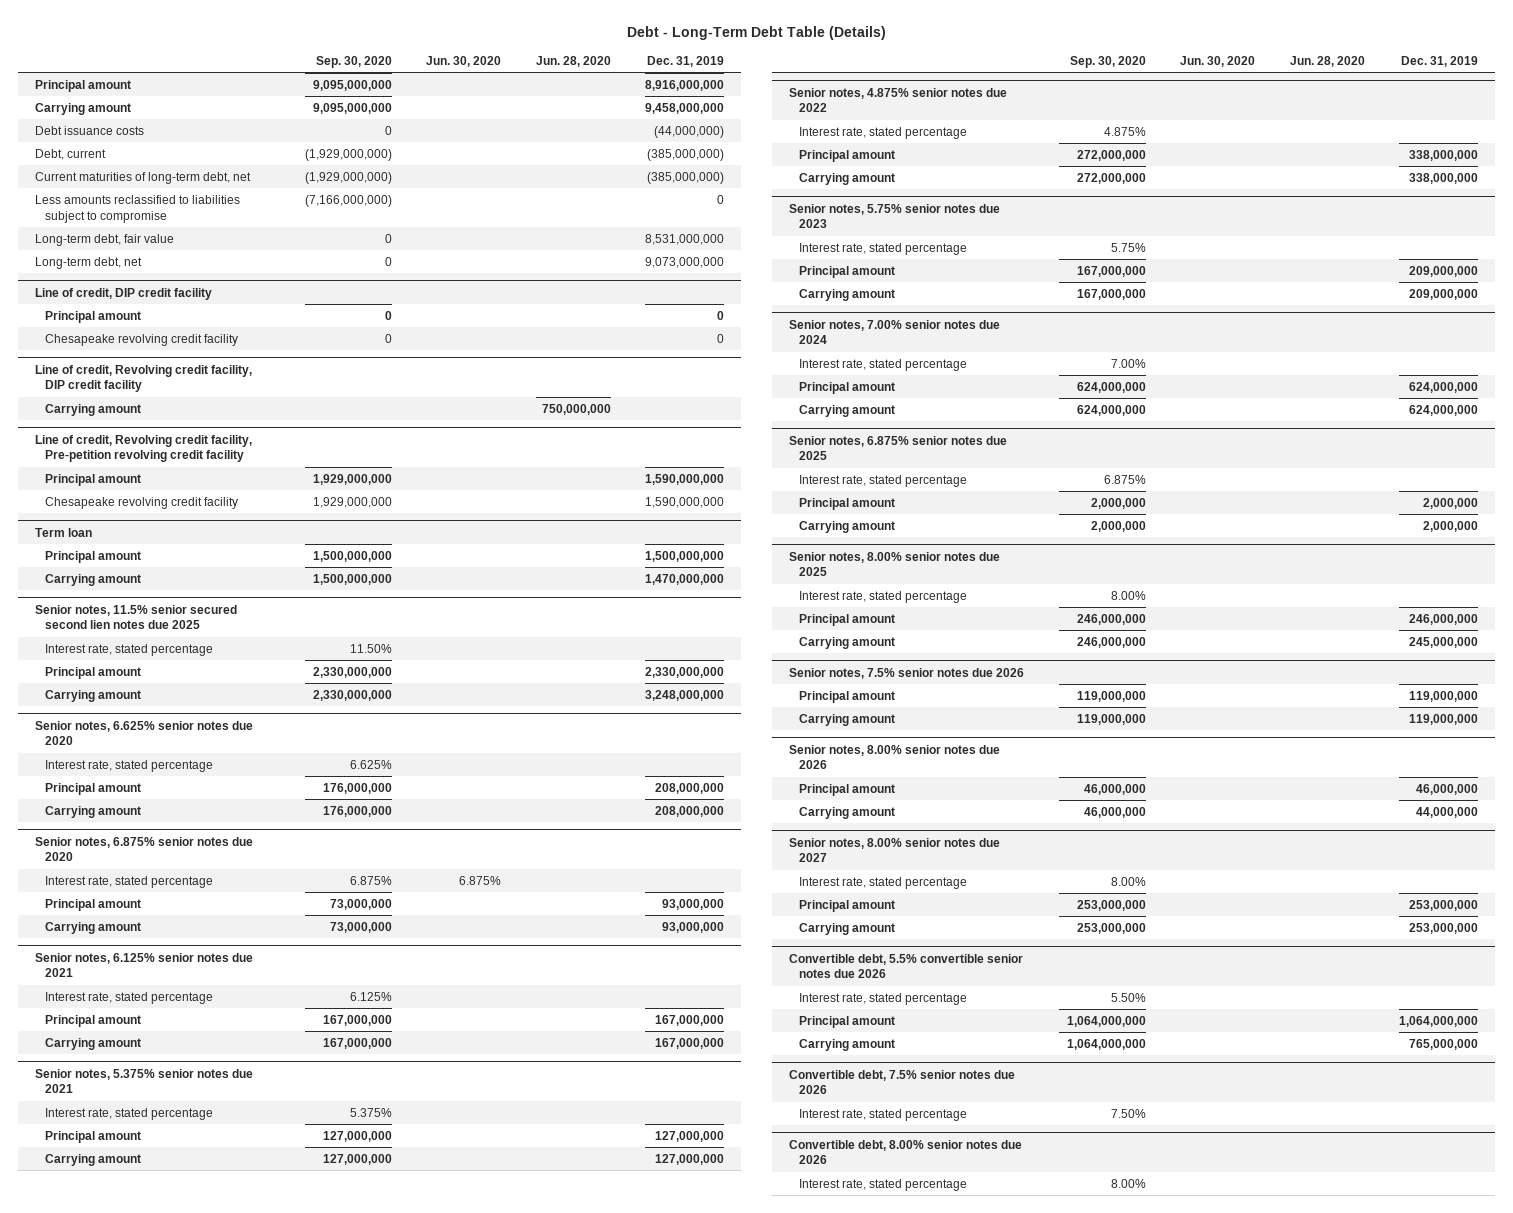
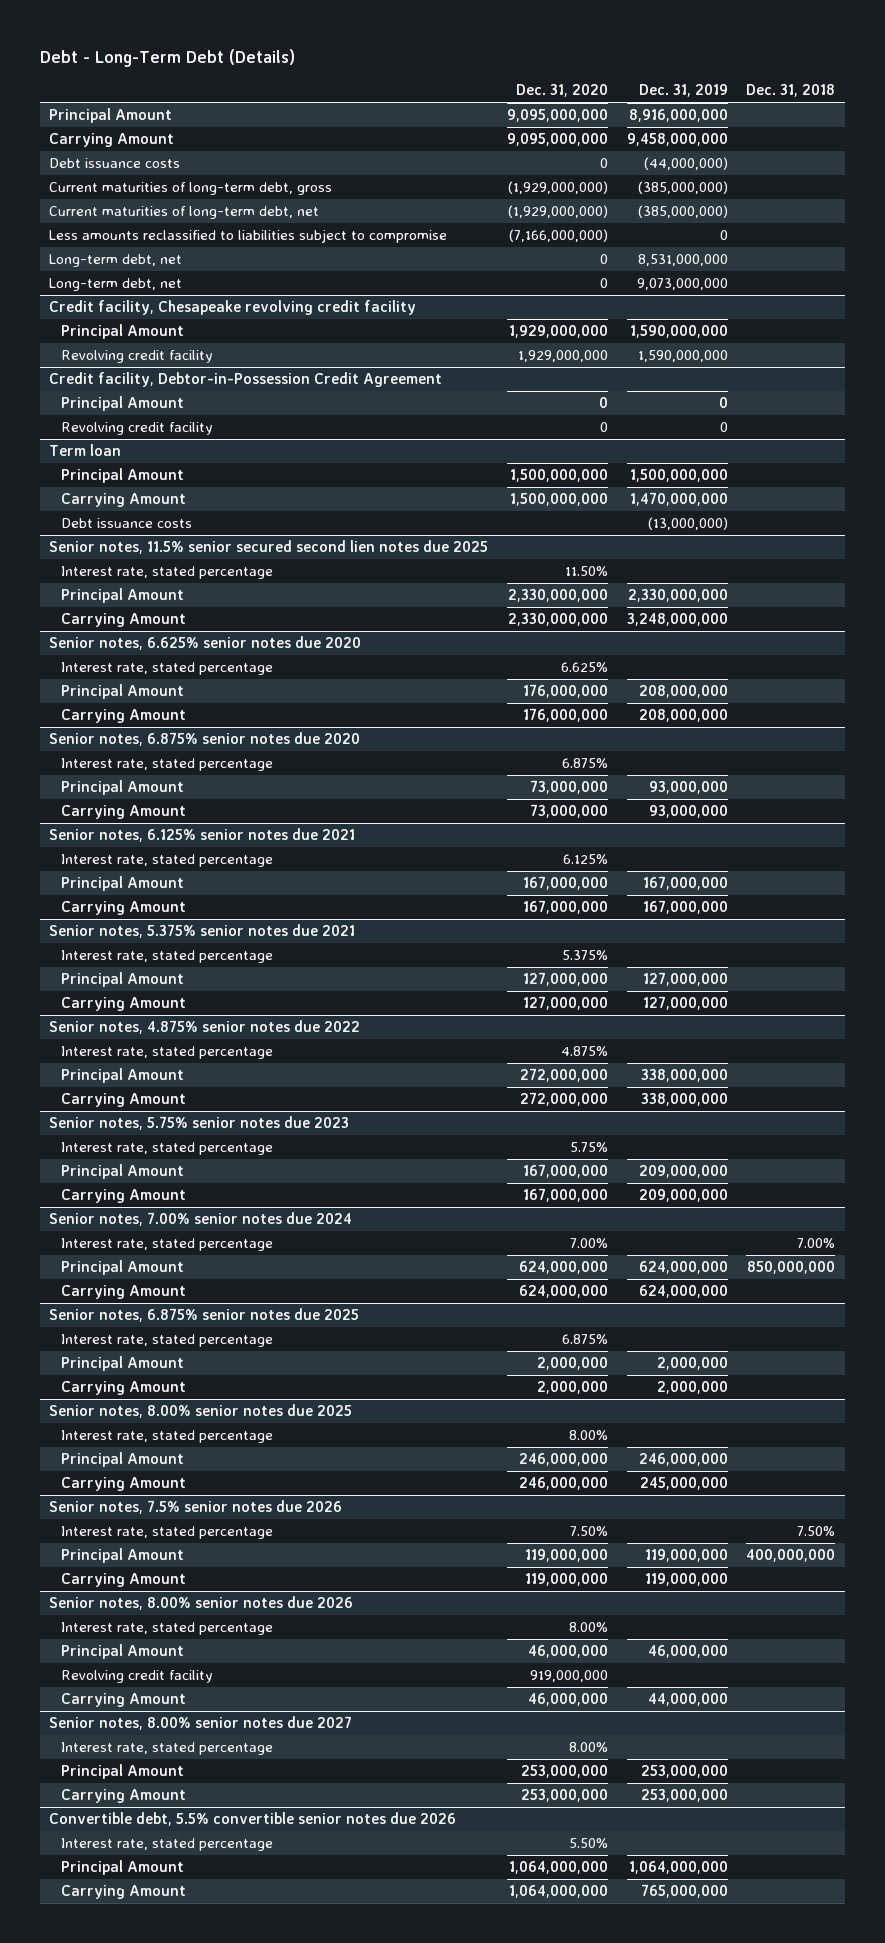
- Debt - Long-Term Debt Table (Details)
+ Debt - Long-Term Debt (Details)
- | Sep. 30, 2020 | Jun. 30, 2020 | Jun. 28, 2020 | Dec. 31, 2019
+ | Dec. 31, 2020 | Dec. 31, 2019 | Dec. 31, 2018
- Principal amount | 9,095,000,000 | | | 8,916,000,000
- Carrying amount | 9,095,000,000 | | | 9,458,000,000
+ Principal Amount | 9,095,000,000 | 8,916,000,000 |
+ Carrying Amount | 9,095,000,000 | 9,458,000,000 |
- Debt, current | (1,929,000,000) | | | (385,000,000)
+ Current maturities of long-term debt, gross | (1,929,000,000) | (385,000,000) |
- Long-term debt, fair value | 0 | | | 8,531,000,000
+ Long-term debt, net | 0 | 8,531,000,000 |
- Line of credit, DIP credit facility
- Principal amount | 0 | | | 0
- Chesapeake revolving credit facility | 0 | | | 0
- Line of credit, Revolving credit facility, DIP credit facility
- Carrying amount | | | 750,000,000 |
- Line of credit, Revolving credit facility, Pre-petition revolving credit facility
- Principal amount | 1,929,000,000 | | | 1,590,000,000
- Chesapeake revolving credit facility | 1,929,000,000 | | | 1,590,000,000
+ Credit facility, Chesapeake revolving credit facility
+ Principal Amount | 1,929,000,000 | 1,590,000,000 |
+ Revolving credit facility | 1,929,000,000 | 1,590,000,000 |
+ Credit facility, Debtor-in-Possession Credit Agreement
+ Principal Amount | 0 | 0 |
+ Revolving credit facility | 0 | 0 |
@ Term loan
- Principal amount | 1,500,000,000 | | | 1,500,000,000
- Carrying amount | 1,500,000,000 | | | 1,470,000,000
+ Principal Amount | 1,500,000,000 | 1,500,000,000 |
+ Carrying Amount | 1,500,000,000 | 1,470,000,000 |
+ Debt issuance costs | | (13,000,000) |
@ Senior notes, 11.5% senior secured second lien notes due 2025
- Principal amount | 2,330,000,000 | | | 2,330,000,000
- Carrying amount | 2,330,000,000 | | | 3,248,000,000
+ Principal Amount | 2,330,000,000 | 2,330,000,000 |
+ Carrying Amount | 2,330,000,000 | 3,248,000,000 |
@ Senior notes, 6.625% senior notes due 2020
- Principal amount | 176,000,000 | | | 208,000,000
- Carrying amount | 176,000,000 | | | 208,000,000
+ Principal Amount | 176,000,000 | 208,000,000 |
+ Carrying Amount | 176,000,000 | 208,000,000 |
@ Senior notes, 6.875% senior notes due 2020
- Principal amount | 73,000,000 | | | 93,000,000
- Carrying amount | 73,000,000 | | | 93,000,000
+ Principal Amount | 73,000,000 | 93,000,000 |
+ Carrying Amount | 73,000,000 | 93,000,000 |
@ Senior notes, 6.125% senior notes due 2021
- Principal amount | 167,000,000 | | | 167,000,000
- Carrying amount | 167,000,000 | | | 167,000,000
+ Principal Amount | 167,000,000 | 167,000,000 |
+ Carrying Amount | 167,000,000 | 167,000,000 |
@ Senior notes, 5.375% senior notes due 2021
- Principal amount | 127,000,000 | | | 127,000,000
- Carrying amount | 127,000,000 | | | 127,000,000
+ Principal Amount | 127,000,000 | 127,000,000 |
+ Carrying Amount | 127,000,000 | 127,000,000 |
@ Senior notes, 4.875% senior notes due 2022
- Principal amount | 272,000,000 | | | 338,000,000
- Carrying amount | 272,000,000 | | | 338,000,000
+ Principal Amount | 272,000,000 | 338,000,000 |
+ Carrying Amount | 272,000,000 | 338,000,000 |
@ Senior notes, 5.75% senior notes due 2023
- Principal amount | 167,000,000 | | | 209,000,000
- Carrying amount | 167,000,000 | | | 209,000,000
+ Principal Amount | 167,000,000 | 209,000,000 |
+ Carrying Amount | 167,000,000 | 209,000,000 |
@ Senior notes, 7.00% senior notes due 2024
- Principal amount | 624,000,000 | | | 624,000,000
- Carrying amount | 624,000,000 | | | 624,000,000
+ Principal Amount | 624,000,000 | 624,000,000 | 850,000,000
+ Carrying Amount | 624,000,000 | 624,000,000 |
@ Senior notes, 6.875% senior notes due 2025
- Principal amount | 2,000,000 | | | 2,000,000
- Carrying amount | 2,000,000 | | | 2,000,000
+ Principal Amount | 2,000,000 | 2,000,000 |
+ Carrying Amount | 2,000,000 | 2,000,000 |
@ Senior notes, 8.00% senior notes due 2025
- Principal amount | 246,000,000 | | | 246,000,000
- Carrying amount | 246,000,000 | | | 245,000,000
+ Principal Amount | 246,000,000 | 246,000,000 |
+ Carrying Amount | 246,000,000 | 245,000,000 |
@ Senior notes, 7.5% senior notes due 2026
- Principal amount | 119,000,000 | | | 119,000,000
- Carrying amount | 119,000,000 | | | 119,000,000
+ Interest rate, stated percentage | 7.50% | | 7.50%
+ Principal Amount | 119,000,000 | 119,000,000 | 400,000,000
+ Carrying Amount | 119,000,000 | 119,000,000 |
@ Senior notes, 8.00% senior notes due 2026
- Principal amount | 46,000,000 | | | 46,000,000
- Carrying amount | 46,000,000 | | | 44,000,000
+ Interest rate, stated percentage | 8.00% | |
+ Principal Amount | 46,000,000 | 46,000,000 |
+ Revolving credit facility | 919,000,000 | |
+ Carrying Amount | 46,000,000 | 44,000,000 |
@ Senior notes, 8.00% senior notes due 2027
- Principal amount | 253,000,000 | | | 253,000,000
- Carrying amount | 253,000,000 | | | 253,000,000
+ Principal Amount | 253,000,000 | 253,000,000 |
+ Carrying Amount | 253,000,000 | 253,000,000 |
@ Convertible debt, 5.5% convertible senior notes due 2026
- Principal amount | 1,064,000,000 | | | 1,064,000,000
- Carrying amount | 1,064,000,000 | | | 765,000,000
- Convertible debt, 7.5% senior notes due 2026
- Interest rate, stated percentage | 7.50% | | |
- Convertible debt, 8.00% senior notes due 2026
- Interest rate, stated percentage | 8.00% | | |
@ Convertible debt, 5.5% convertible senior notes due 2026
+ Principal Amount | 1,064,000,000 | 1,064,000,000 |
+ Carrying Amount | 1,064,000,000 | 765,000,000 |

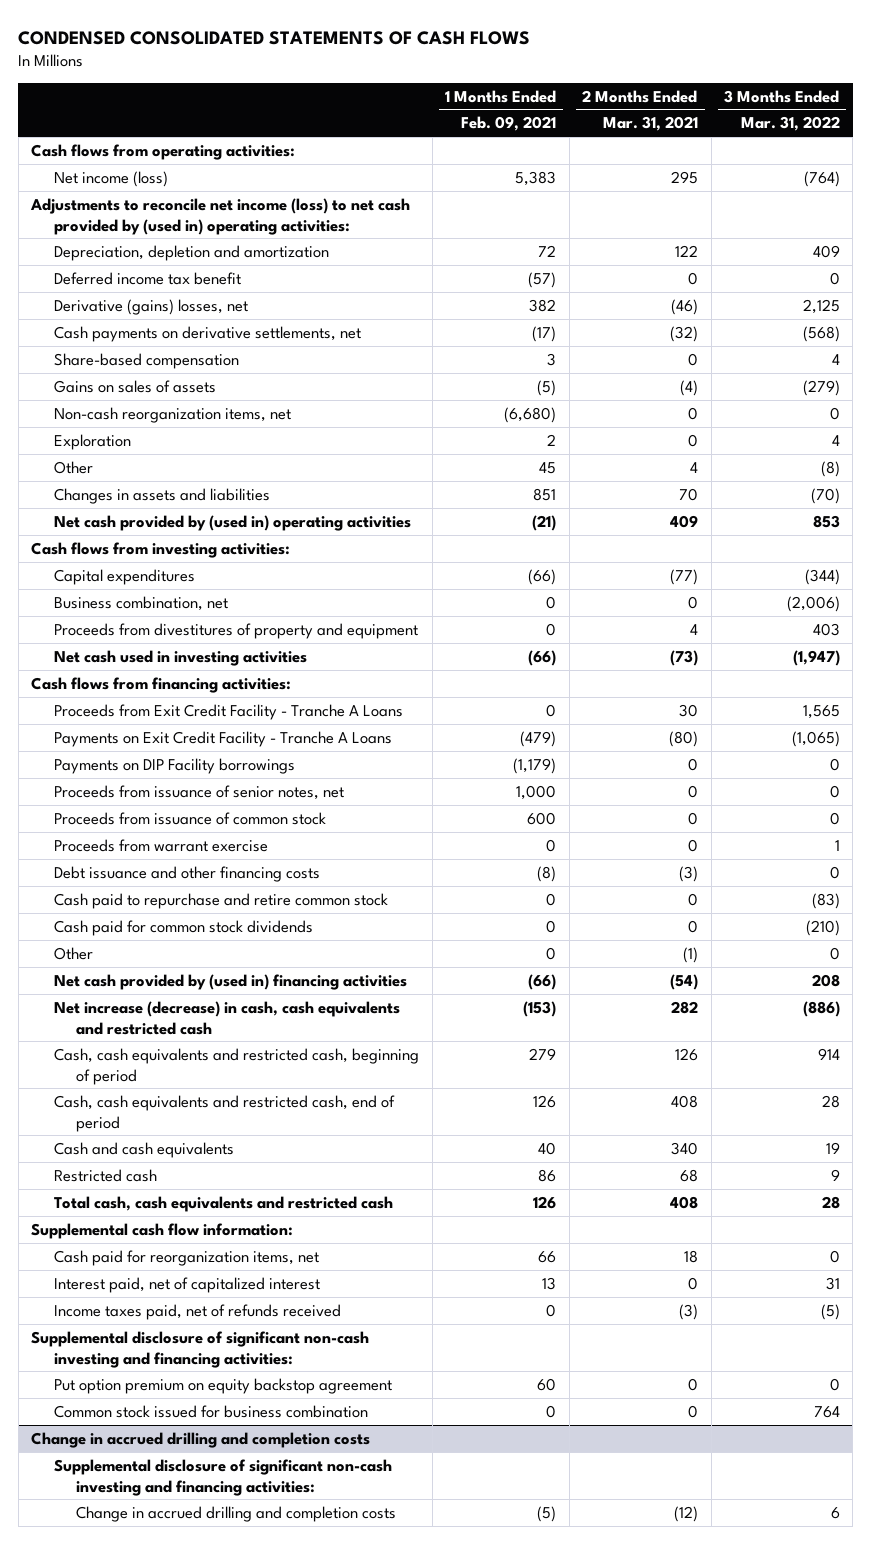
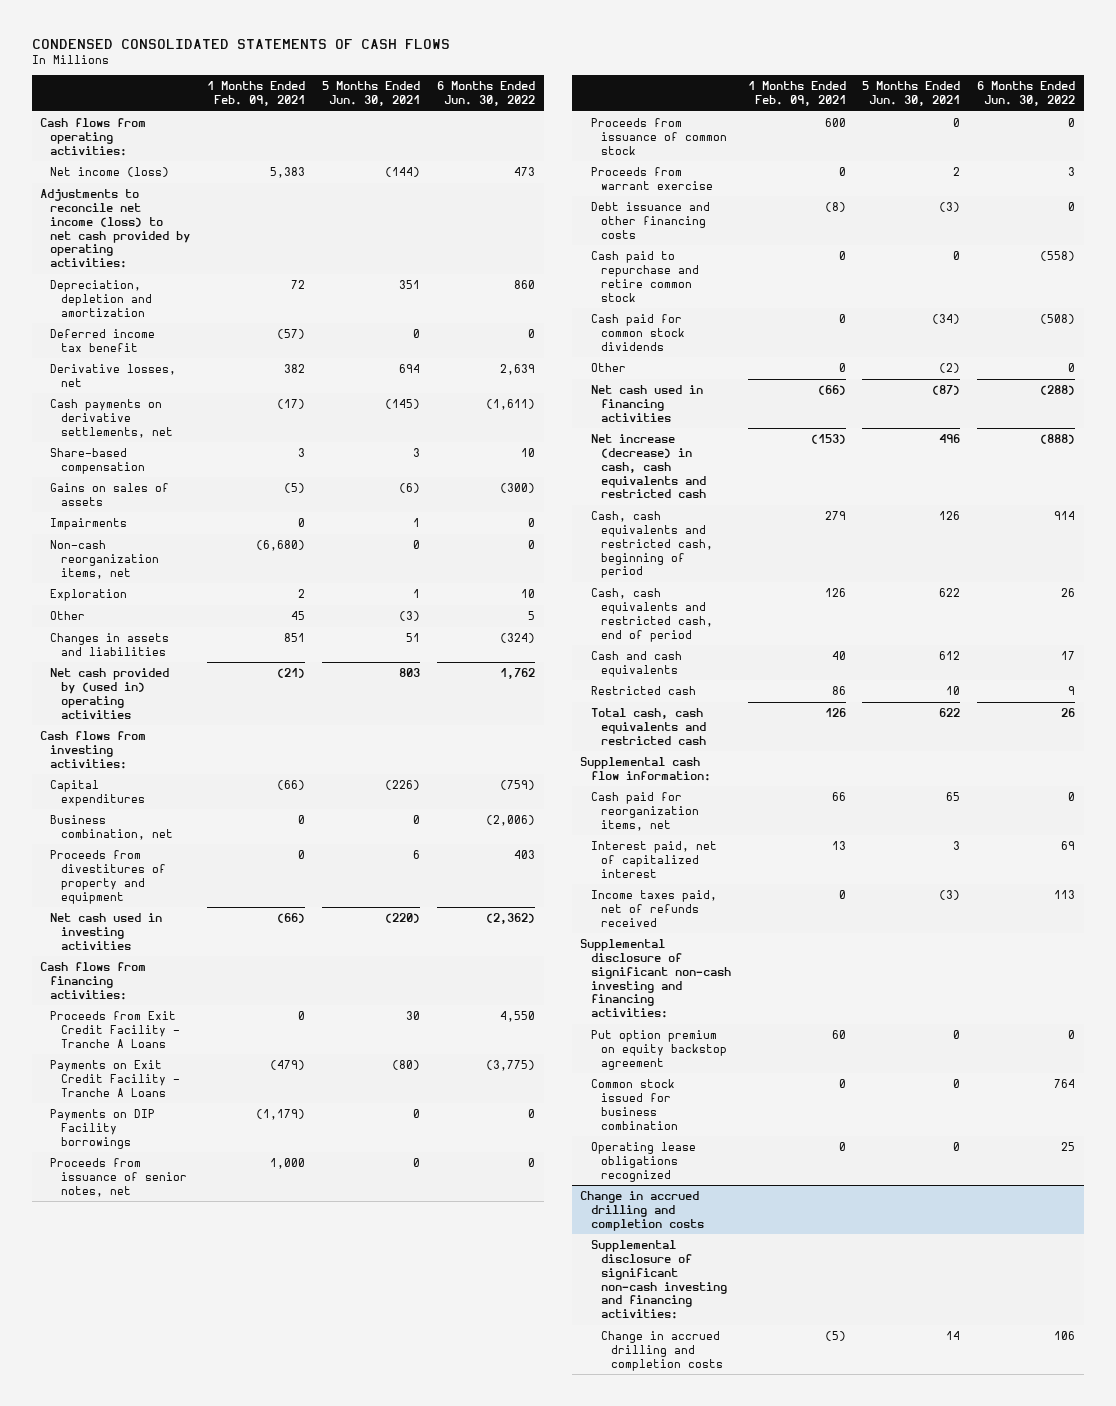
- | 1 Months Ended Feb. 09, 2021 | 2 Months Ended Mar. 31, 2021 | 3 Months Ended Mar. 31, 2022
+ | 1 Months Ended Feb. 09, 2021 | 5 Months Ended Jun. 30, 2021 | 6 Months Ended Jun. 30, 2022
- Adjustments to reconcile net income (loss) to net cash provided by (used in) operating activities:
+ Adjustments to reconcile net income (loss) to net cash provided by operating activities:
- Derivative (gains) losses, net | 382 | (46) | 2,125
+ Derivative losses, net | 382 | 694 | 2,639
+ Impairments | 0 | 1 | 0
- Net cash provided by (used in) financing activities | (66) | (54) | 208
+ Net cash used in financing activities | (66) | (87) | (288)
+ Operating lease obligations recognized | 0 | 0 | 25

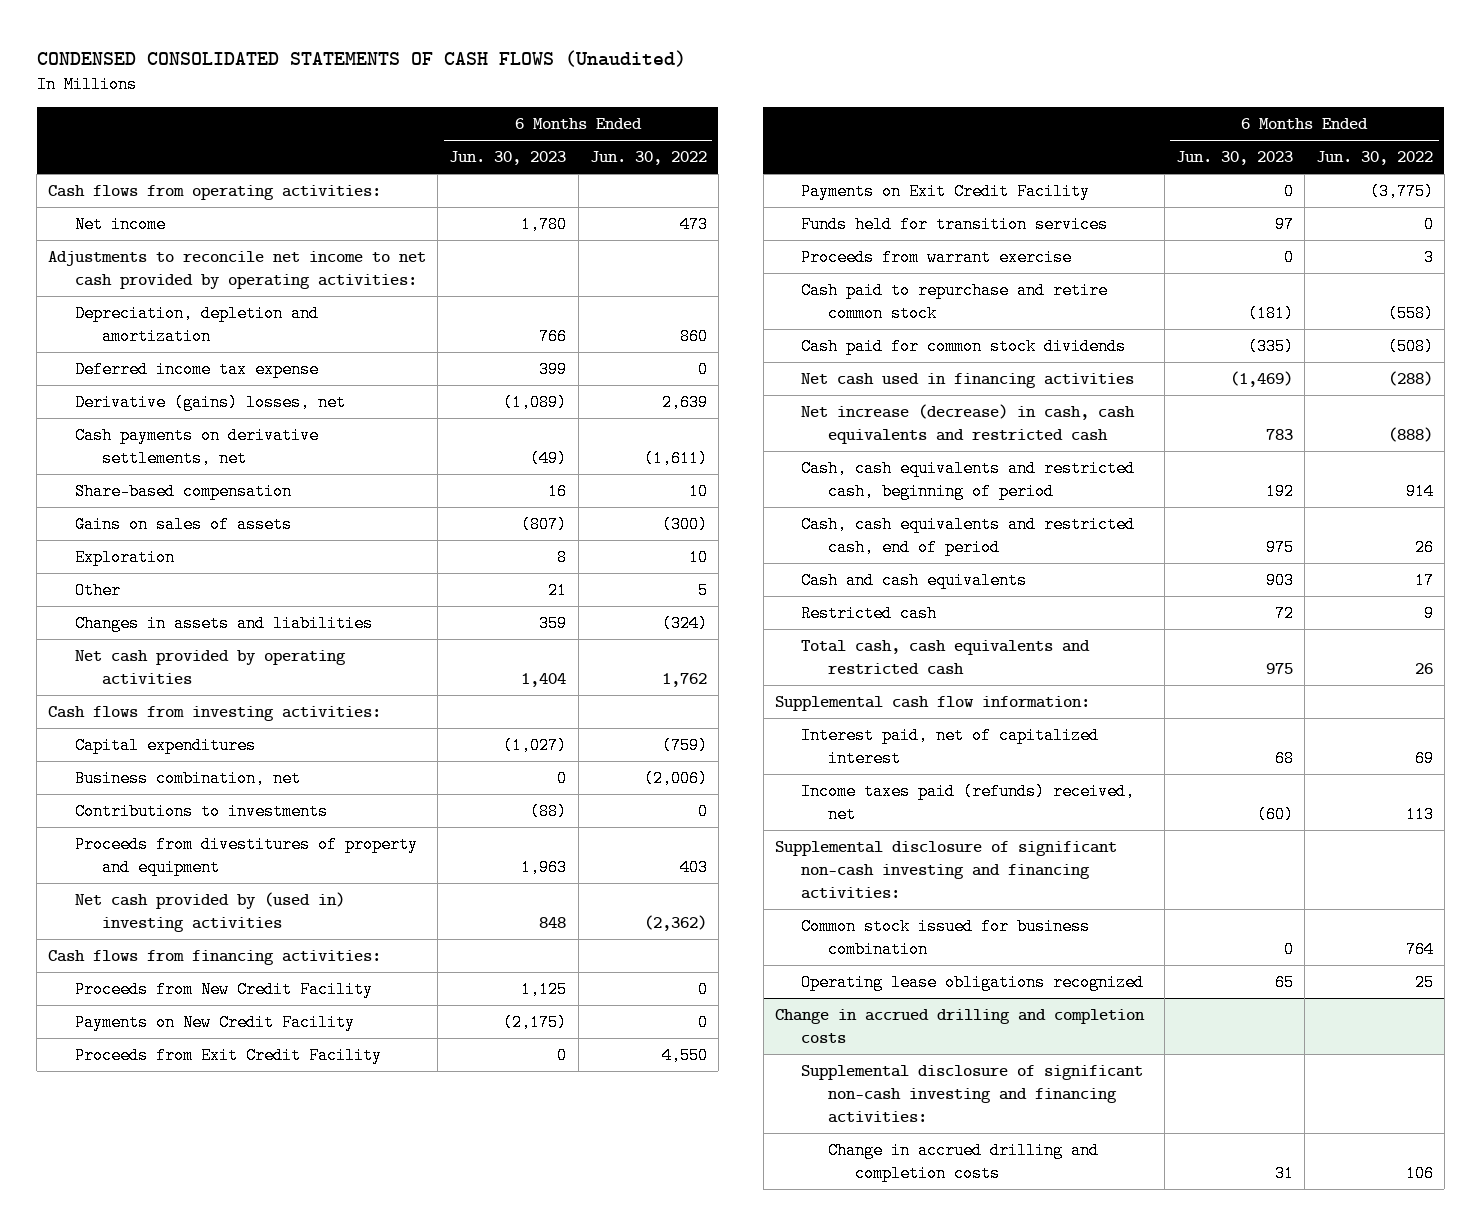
- CONDENSED CONSOLIDATED STATEMENTS OF CASH FLOWS
+ CONDENSED CONSOLIDATED STATEMENTS OF CASH FLOWS (Unaudited)
- | 1 Months Ended Feb. 09, 2021 | 5 Months Ended Jun. 30, 2021 | 6 Months Ended Jun. 30, 2022
+ | 6 Months Ended Jun. 30, 2023 | 6 Months Ended Jun. 30, 2022
- Net income (loss) | 5,383 | (144) | 473
- Adjustments to reconcile net income (loss) to net cash provided by operating activities:
+ Net income | 1,780 | 473
+ Adjustments to reconcile net income to net cash provided by operating activities:
- Deferred income tax benefit | (57) | 0 | 0
- Derivative losses, net | 382 | 694 | 2,639
+ Deferred income tax expense | 399 | 0
+ Derivative (gains) losses, net | (1,089) | 2,639
- Impairments | 0 | 1 | 0
- Non-cash reorganization items, net | (6,680) | 0 | 0
- Net cash provided by (used in) operating activities | (21) | 803 | 1,762
+ Net cash provided by operating activities | 1,404 | 1,762
+ Contributions to investments | (88) | 0
- Net cash used in investing activities | (66) | (220) | (2,362)
+ Net cash provided by (used in) investing activities | 848 | (2,362)
- Proceeds from Exit Credit Facility - Tranche A Loans | 0 | 30 | 4,550
- Payments on Exit Credit Facility - Tranche A Loans | (479) | (80) | (3,775)
- Payments on DIP Facility borrowings | (1,179) | 0 | 0
- Proceeds from issuance of senior notes, net | 1,000 | 0 | 0
- Proceeds from issuance of common stock | 600 | 0 | 0
+ Proceeds from New Credit Facility | 1,125 | 0
+ Payments on New Credit Facility | (2,175) | 0
+ Proceeds from Exit Credit Facility | 0 | 4,550
+ Payments on Exit Credit Facility | 0 | (3,775)
+ Funds held for transition services | 97 | 0
- Debt issuance and other financing costs | (8) | (3) | 0
- Other | 0 | (2) | 0
- Cash paid for reorganization items, net | 66 | 65 | 0
- Income taxes paid, net of refunds received | 0 | (3) | 113
+ Income taxes paid (refunds) received, net | (60) | 113
- Put option premium on equity backstop agreement | 60 | 0 | 0

